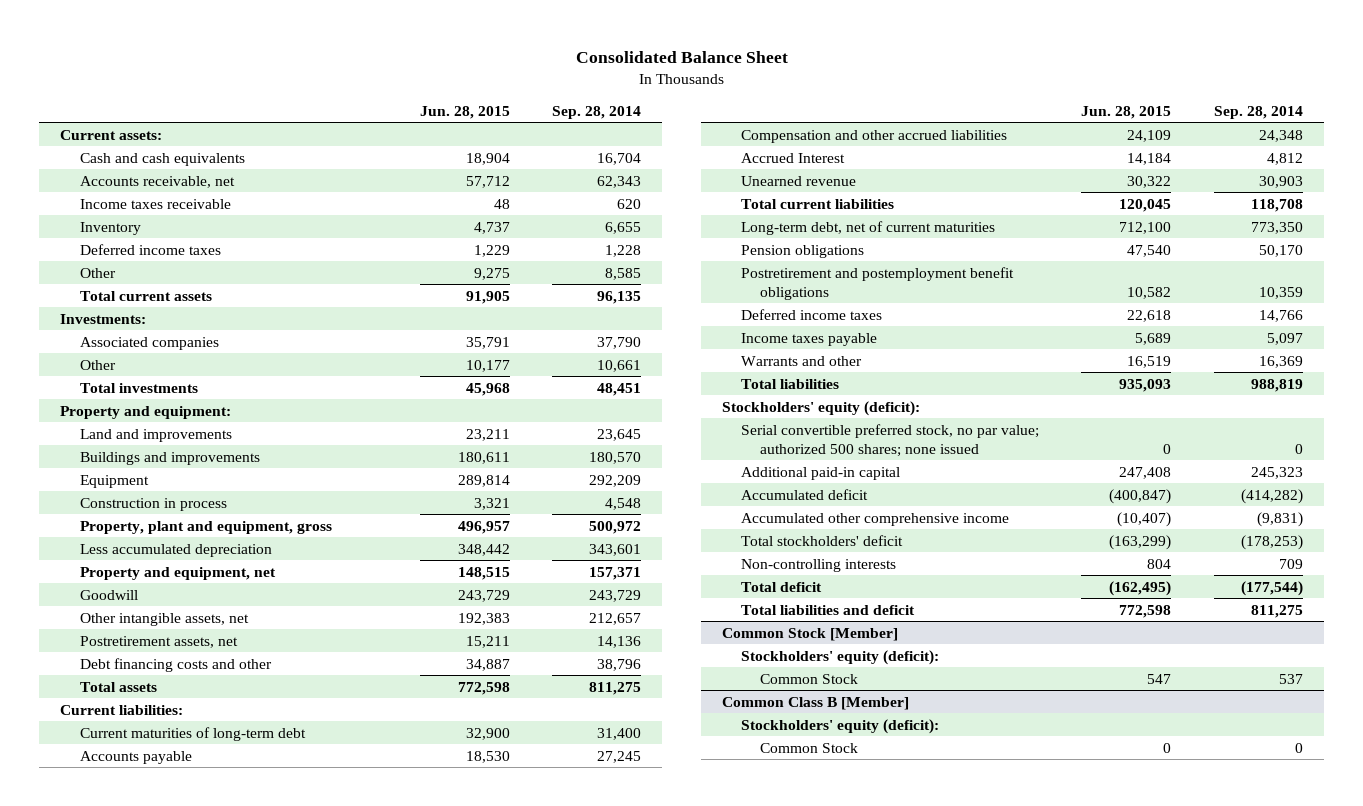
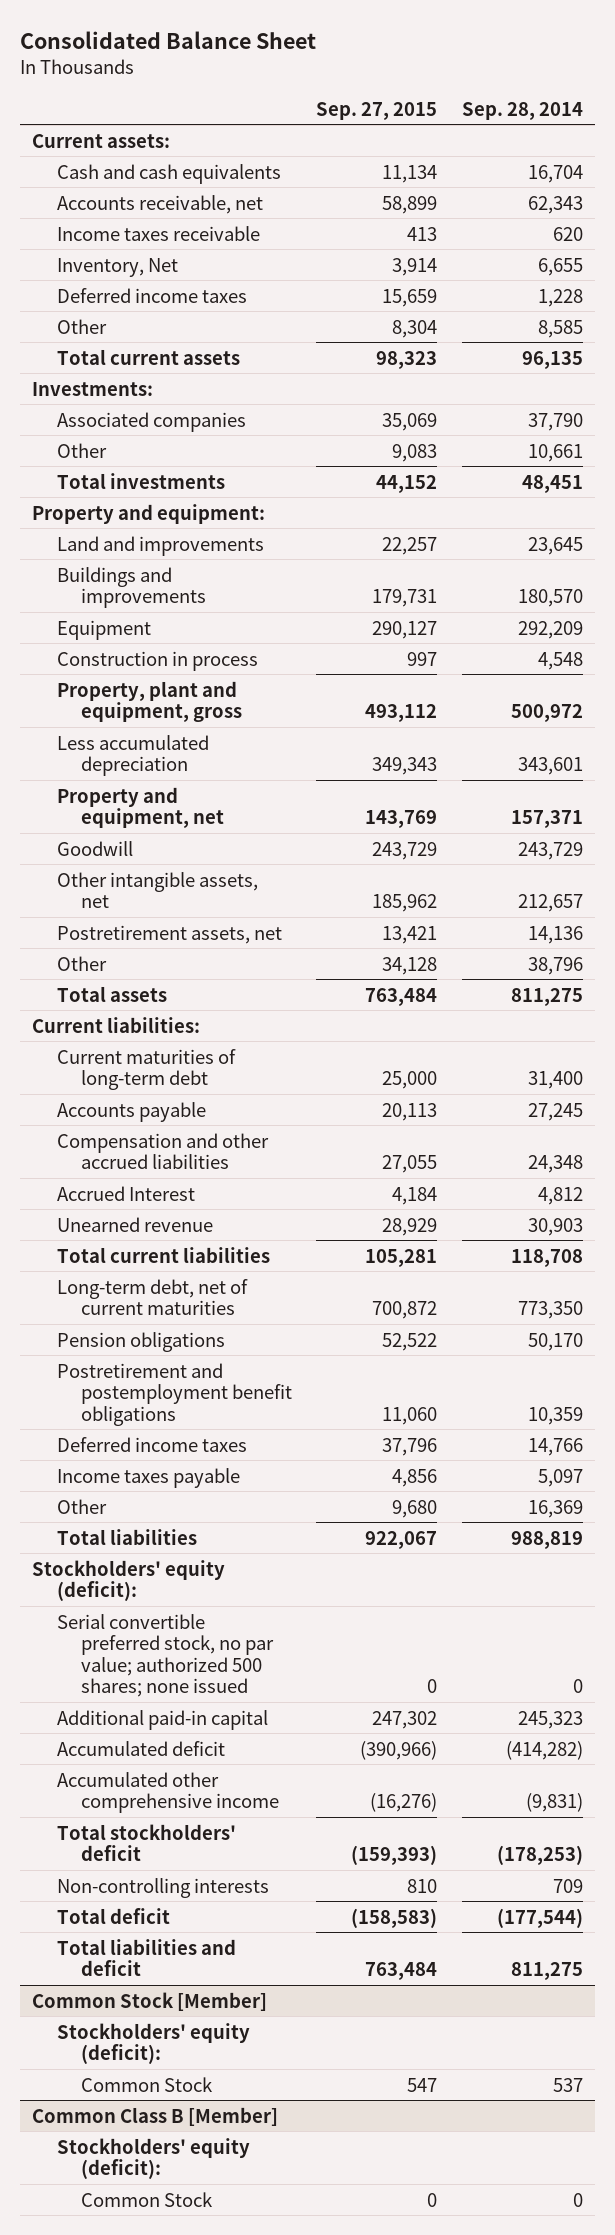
- | Jun. 28, 2015 | Sep. 28, 2014
+ | Sep. 27, 2015 | Sep. 28, 2014
- Inventory | 4,737 | 6,655
+ Inventory, Net | 3,914 | 6,655
- Debt financing costs and other | 34,887 | 38,796
+ Other | 34,128 | 38,796
- Warrants and other | 16,519 | 16,369
+ Other | 9,680 | 16,369

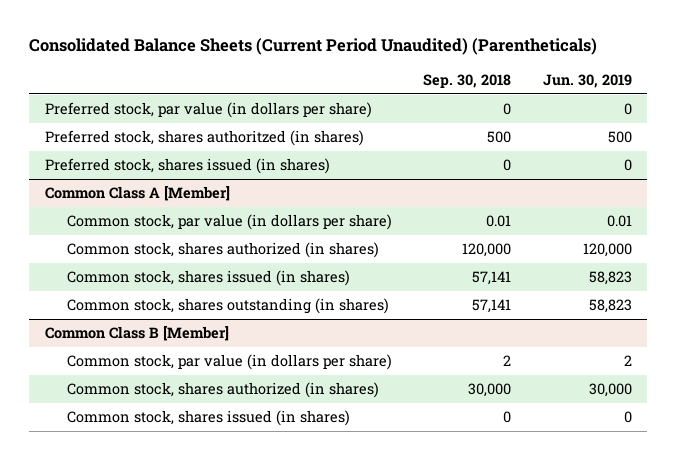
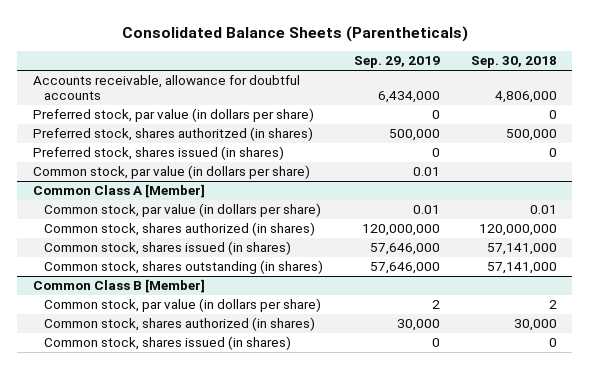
- Consolidated Balance Sheets (Current Period Unaudited) (Parentheticals)
+ Consolidated Balance Sheets (Parentheticals)
- | Sep. 30, 2018 | Jun. 30, 2019
+ | Sep. 29, 2019 | Sep. 30, 2018
+ Accounts receivable, allowance for doubtful accounts | 6,434,000 | 4,806,000
- Preferred stock, shares authoritzed (in shares) | 500 | 500
+ Preferred stock, shares authoritzed (in shares) | 500,000 | 500,000
+ Common stock, par value (in dollars per share) | 0.01 |
@ Common Class A [Member]
- Common stock, shares authorized (in shares) | 120,000 | 120,000
- Common stock, shares issued (in shares) | 57,141 | 58,823
- Common stock, shares outstanding (in shares) | 57,141 | 58,823
+ Common stock, shares authorized (in shares) | 120,000,000 | 120,000,000
+ Common stock, shares issued (in shares) | 57,646,000 | 57,141,000
+ Common stock, shares outstanding (in shares) | 57,646,000 | 57,141,000

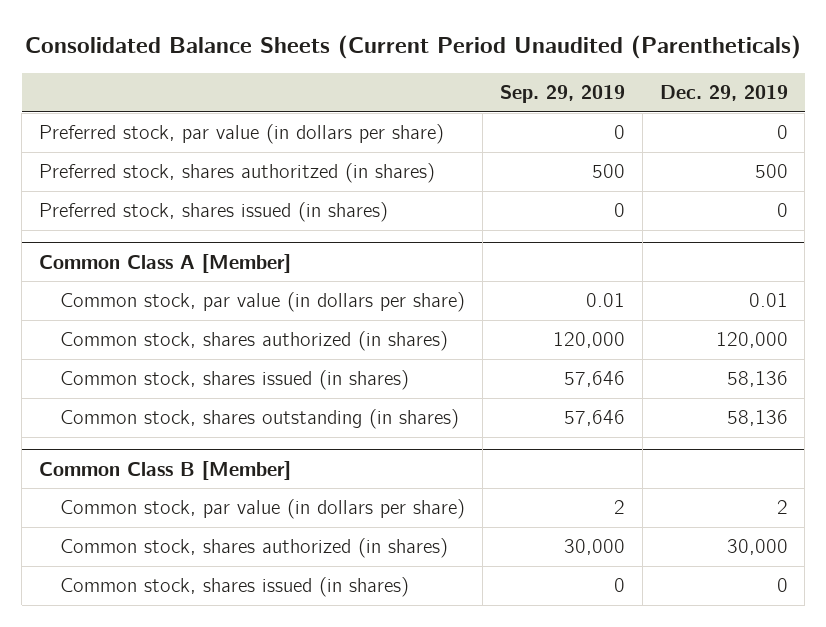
- Consolidated Balance Sheets (Parentheticals)
+ Consolidated Balance Sheets (Current Period Unaudited (Parentheticals)
- | Sep. 29, 2019 | Sep. 30, 2018
+ | Sep. 29, 2019 | Dec. 29, 2019
- Accounts receivable, allowance for doubtful accounts | 6,434,000 | 4,806,000
- Preferred stock, shares authoritzed (in shares) | 500,000 | 500,000
+ Preferred stock, shares authoritzed (in shares) | 500 | 500
- Common stock, par value (in dollars per share) | 0.01 |
@ Common Class A [Member]
- Common stock, shares authorized (in shares) | 120,000,000 | 120,000,000
- Common stock, shares issued (in shares) | 57,646,000 | 57,141,000
- Common stock, shares outstanding (in shares) | 57,646,000 | 57,141,000
+ Common stock, shares authorized (in shares) | 120,000 | 120,000
+ Common stock, shares issued (in shares) | 57,646 | 58,136
+ Common stock, shares outstanding (in shares) | 57,646 | 58,136

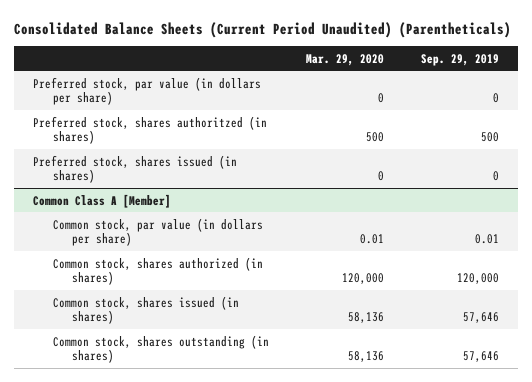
- Consolidated Balance Sheets (Current Period Unaudited (Parentheticals)
+ Consolidated Balance Sheets (Current Period Unaudited) (Parentheticals)
- | Sep. 29, 2019 | Dec. 29, 2019
+ | Mar. 29, 2020 | Sep. 29, 2019
- Common Class B [Member]
- Common stock, par value (in dollars per share) | 2 | 2
- Common stock, shares authorized (in shares) | 30,000 | 30,000
- Common stock, shares issued (in shares) | 0 | 0

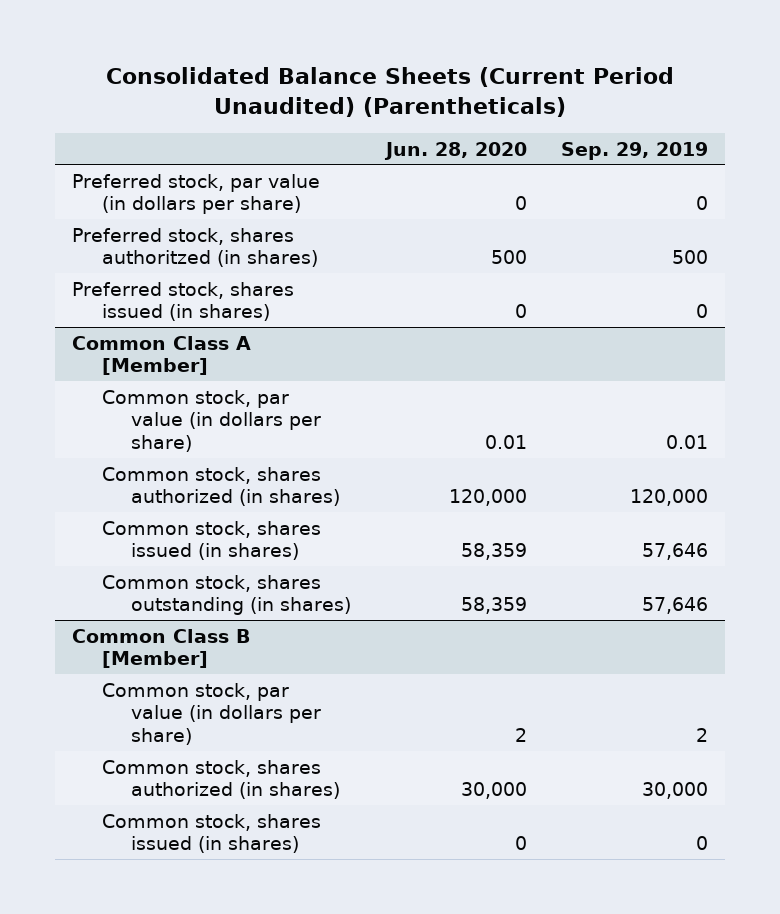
- | Mar. 29, 2020 | Sep. 29, 2019
+ | Jun. 28, 2020 | Sep. 29, 2019
+ Common Class B [Member]
+ Common stock, par value (in dollars per share) | 2 | 2
+ Common stock, shares authorized (in shares) | 30,000 | 30,000
+ Common stock, shares issued (in shares) | 0 | 0

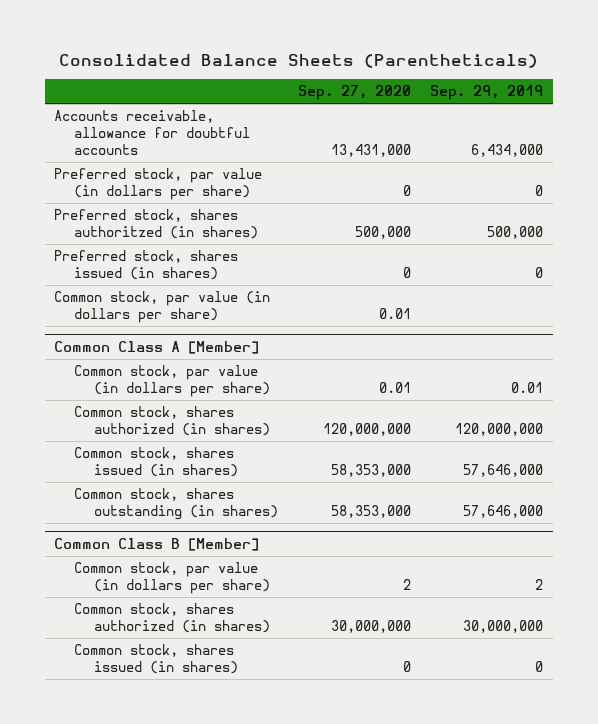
- Consolidated Balance Sheets (Current Period Unaudited) (Parentheticals)
+ Consolidated Balance Sheets (Parentheticals)
- | Jun. 28, 2020 | Sep. 29, 2019
+ | Sep. 27, 2020 | Sep. 29, 2019
+ Accounts receivable, allowance for doubtful accounts | 13,431,000 | 6,434,000
- Preferred stock, shares authoritzed (in shares) | 500 | 500
+ Preferred stock, shares authoritzed (in shares) | 500,000 | 500,000
+ Common stock, par value (in dollars per share) | 0.01 |
@ Common Class A [Member]
- Common stock, shares authorized (in shares) | 120,000 | 120,000
- Common stock, shares issued (in shares) | 58,359 | 57,646
- Common stock, shares outstanding (in shares) | 58,359 | 57,646
+ Common stock, shares authorized (in shares) | 120,000,000 | 120,000,000
+ Common stock, shares issued (in shares) | 58,353,000 | 57,646,000
+ Common stock, shares outstanding (in shares) | 58,353,000 | 57,646,000
@ Common Class B [Member]
- Common stock, shares authorized (in shares) | 30,000 | 30,000
+ Common stock, shares authorized (in shares) | 30,000,000 | 30,000,000

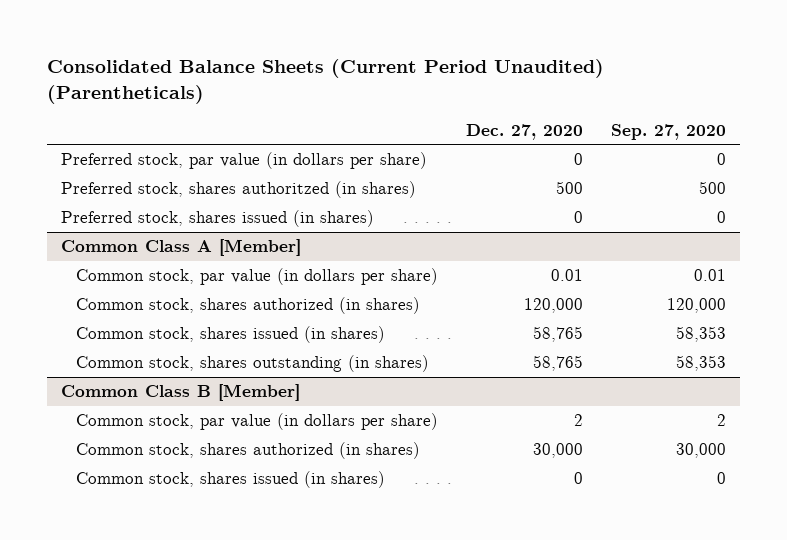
- Consolidated Balance Sheets (Parentheticals)
+ Consolidated Balance Sheets (Current Period Unaudited) (Parentheticals)
- | Sep. 27, 2020 | Sep. 29, 2019
+ | Dec. 27, 2020 | Sep. 27, 2020
- Accounts receivable, allowance for doubtful accounts | 13,431,000 | 6,434,000
- Preferred stock, shares authoritzed (in shares) | 500,000 | 500,000
+ Preferred stock, shares authoritzed (in shares) | 500 | 500
- Common stock, par value (in dollars per share) | 0.01 |
@ Common Class A [Member]
- Common stock, shares authorized (in shares) | 120,000,000 | 120,000,000
- Common stock, shares issued (in shares) | 58,353,000 | 57,646,000
- Common stock, shares outstanding (in shares) | 58,353,000 | 57,646,000
+ Common stock, shares authorized (in shares) | 120,000 | 120,000
+ Common stock, shares issued (in shares) | 58,765 | 58,353
+ Common stock, shares outstanding (in shares) | 58,765 | 58,353
@ Common Class B [Member]
- Common stock, shares authorized (in shares) | 30,000,000 | 30,000,000
+ Common stock, shares authorized (in shares) | 30,000 | 30,000

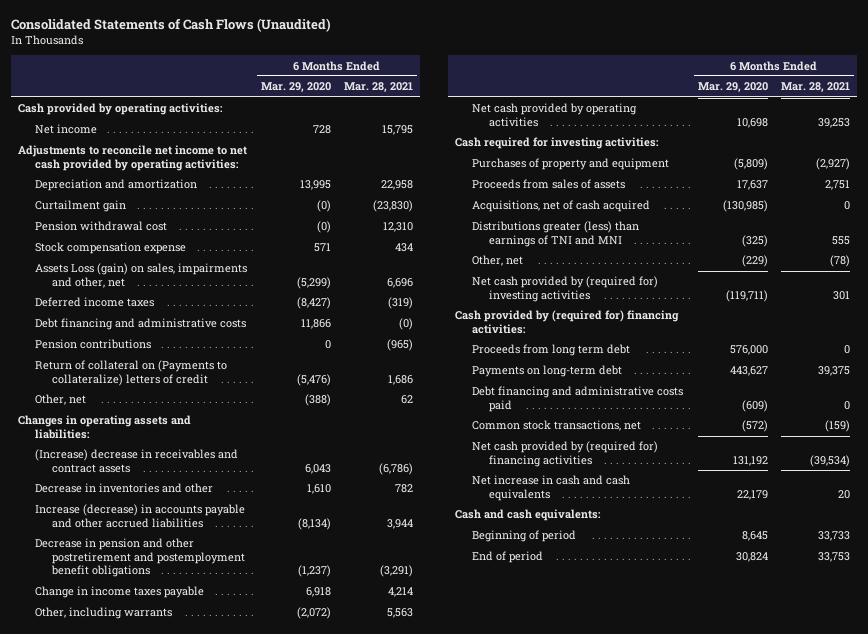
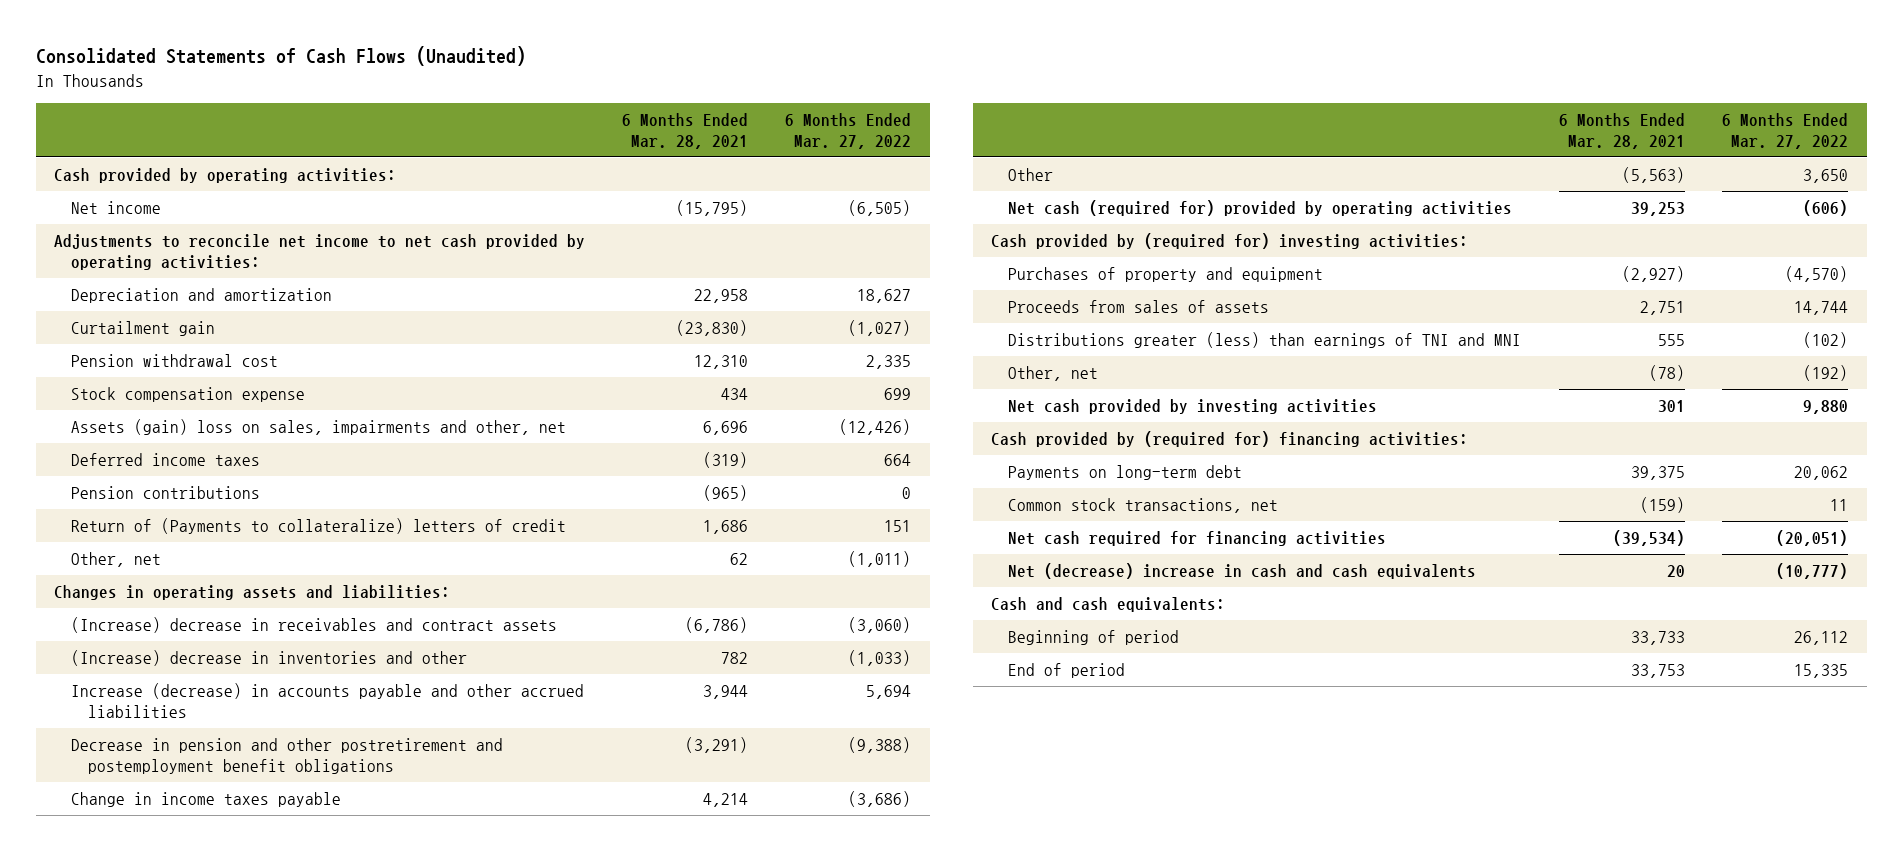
- | 6 Months Ended Mar. 29, 2020 | 6 Months Ended Mar. 28, 2021
+ | 6 Months Ended Mar. 28, 2021 | 6 Months Ended Mar. 27, 2022
- Net income | 728 | 15,795
+ Net income | (15,795) | (6,505)
- Assets Loss (gain) on sales, impairments and other, net | (5,299) | 6,696
+ Assets (gain) loss on sales, impairments and other, net | 6,696 | (12,426)
- Debt financing and administrative costs | 11,866 | (0)
- Return of collateral on (Payments to collateralize) letters of credit | (5,476) | 1,686
+ Return of (Payments to collateralize) letters of credit | 1,686 | 151
- Decrease in inventories and other | 1,610 | 782
+ (Increase) decrease in inventories and other | 782 | (1,033)
- Other, including warrants | (2,072) | 5,563
- Net cash provided by operating activities | 10,698 | 39,253
- Cash required for investing activities:
+ Other | (5,563) | 3,650
+ Net cash (required for) provided by operating activities | 39,253 | (606)
+ Cash provided by (required for) investing activities:
- Acquisitions, net of cash acquired | (130,985) | 0
- Net cash provided by (required for) investing activities | (119,711) | 301
+ Net cash provided by investing activities | 301 | 9,880
- Proceeds from long term debt | 576,000 | 0
- Debt financing and administrative costs paid | (609) | 0
- Net cash provided by (required for) financing activities | 131,192 | (39,534)
- Net increase in cash and cash equivalents | 22,179 | 20
+ Net cash required for financing activities | (39,534) | (20,051)
+ Net (decrease) increase in cash and cash equivalents | 20 | (10,777)

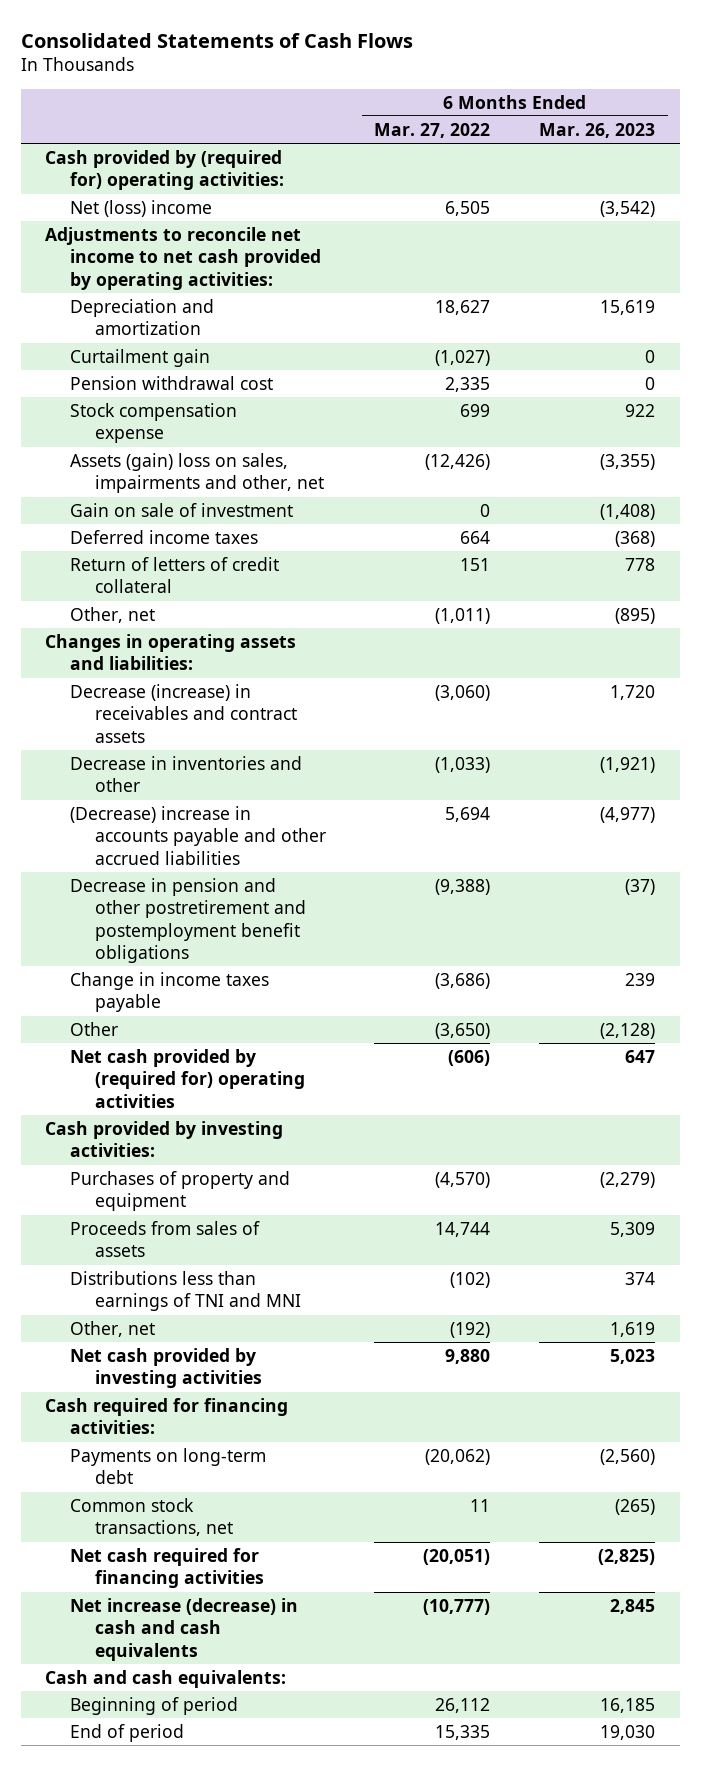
- Consolidated Statements of Cash Flows (Unaudited)
+ Consolidated Statements of Cash Flows
- | 6 Months Ended Mar. 28, 2021 | 6 Months Ended Mar. 27, 2022
+ | 6 Months Ended Mar. 27, 2022 | 6 Months Ended Mar. 26, 2023
- Cash provided by operating activities:
- Net income | (15,795) | (6,505)
+ Cash provided by (required for) operating activities:
+ Net (loss) income | 6,505 | (3,542)
+ Gain on sale of investment | 0 | (1,408)
- Pension contributions | (965) | 0
- Return of (Payments to collateralize) letters of credit | 1,686 | 151
+ Return of letters of credit collateral | 151 | 778
- (Increase) decrease in receivables and contract assets | (6,786) | (3,060)
- (Increase) decrease in inventories and other | 782 | (1,033)
- Increase (decrease) in accounts payable and other accrued liabilities | 3,944 | 5,694
+ Decrease (increase) in receivables and contract assets | (3,060) | 1,720
+ Decrease in inventories and other | (1,033) | (1,921)
+ (Decrease) increase in accounts payable and other accrued liabilities | 5,694 | (4,977)
- Other | (5,563) | 3,650
- Net cash (required for) provided by operating activities | 39,253 | (606)
- Cash provided by (required for) investing activities:
+ Other | (3,650) | (2,128)
+ Net cash provided by (required for) operating activities | (606) | 647
+ Cash provided by investing activities:
- Distributions greater (less) than earnings of TNI and MNI | 555 | (102)
+ Distributions less than earnings of TNI and MNI | (102) | 374
- Cash provided by (required for) financing activities:
- Payments on long-term debt | 39,375 | 20,062
+ Cash required for financing activities:
+ Payments on long-term debt | (20,062) | (2,560)
- Net (decrease) increase in cash and cash equivalents | 20 | (10,777)
+ Net increase (decrease) in cash and cash equivalents | (10,777) | 2,845

